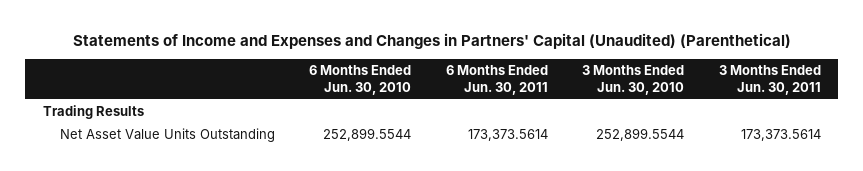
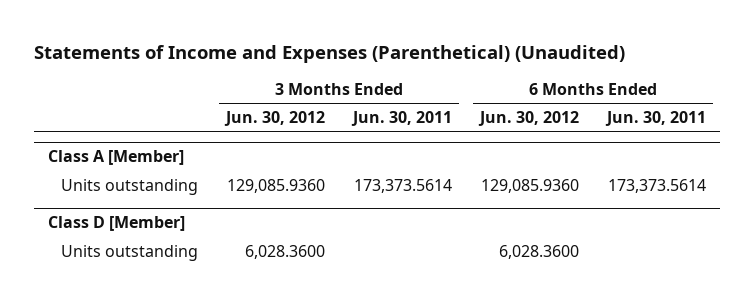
- Statements of Income and Expenses and Changes in Partners' Capital (Unaudited) (Parenthetical)
+ Statements of Income and Expenses (Parenthetical) (Unaudited)
- | 6 Months Ended Jun. 30, 2010 | 6 Months Ended Jun. 30, 2011 | 3 Months Ended Jun. 30, 2010 | 3 Months Ended Jun. 30, 2011
+ | 3 Months Ended Jun. 30, 2012 | 3 Months Ended Jun. 30, 2011 | 6 Months Ended Jun. 30, 2012 | 6 Months Ended Jun. 30, 2011
- Trading Results
- Net Asset Value Units Outstanding | 252,899.5544 | 173,373.5614 | 252,899.5544 | 173,373.5614
+ Class A [Member]
+ Units outstanding | 129,085.9360 | 173,373.5614 | 129,085.9360 | 173,373.5614
+ Class D [Member]
+ Units outstanding | 6,028.3600 | | 6,028.3600 |

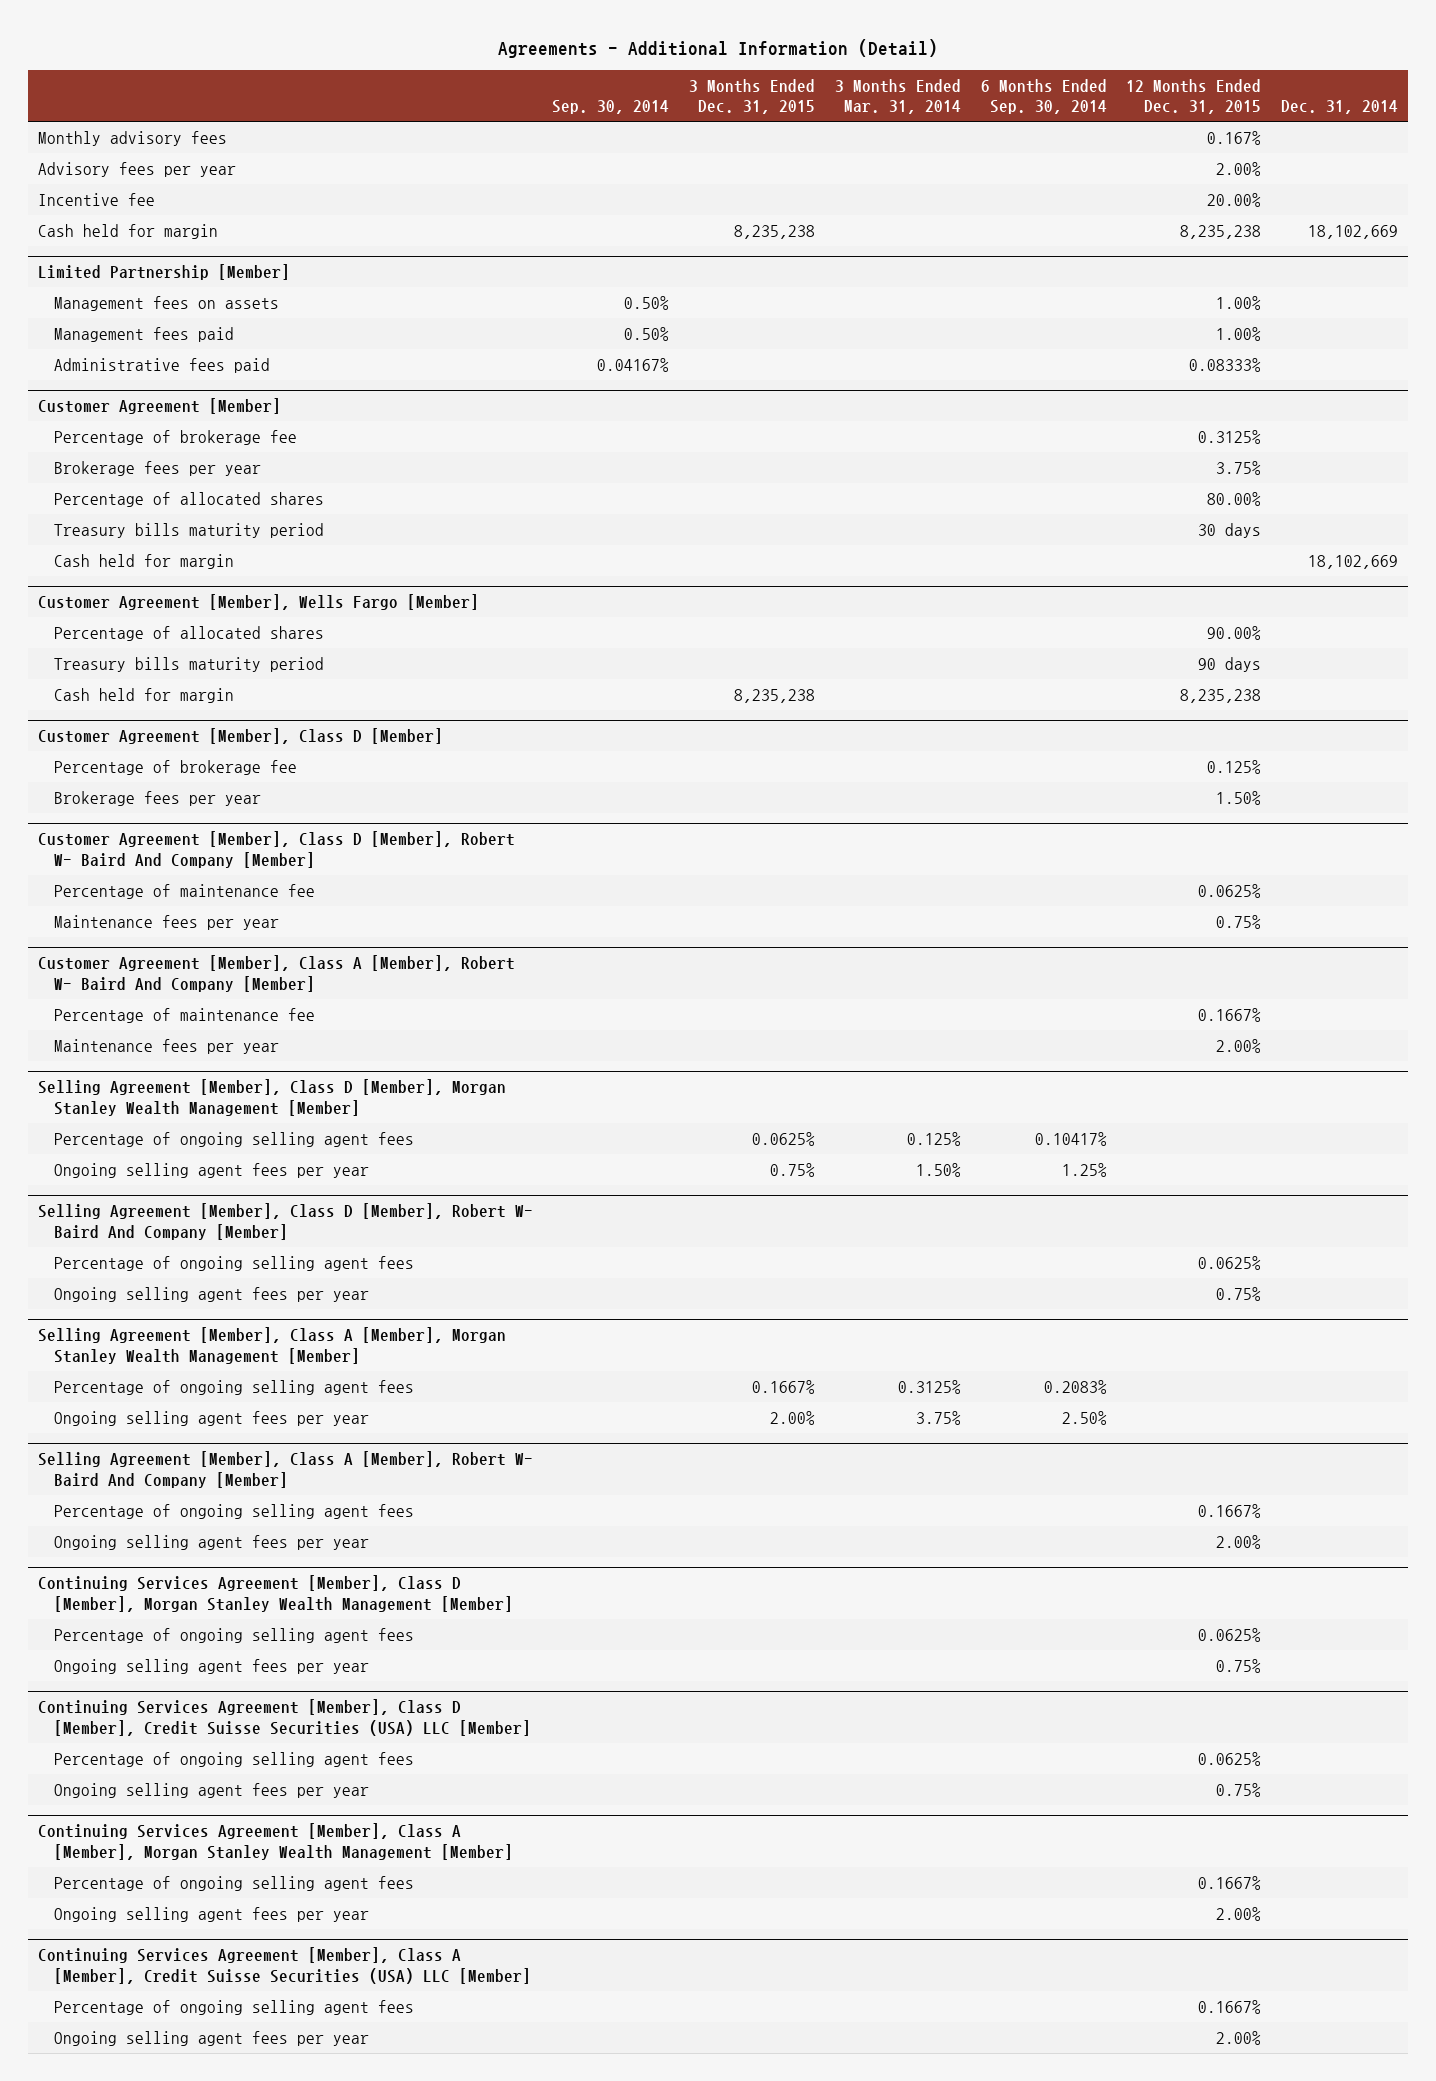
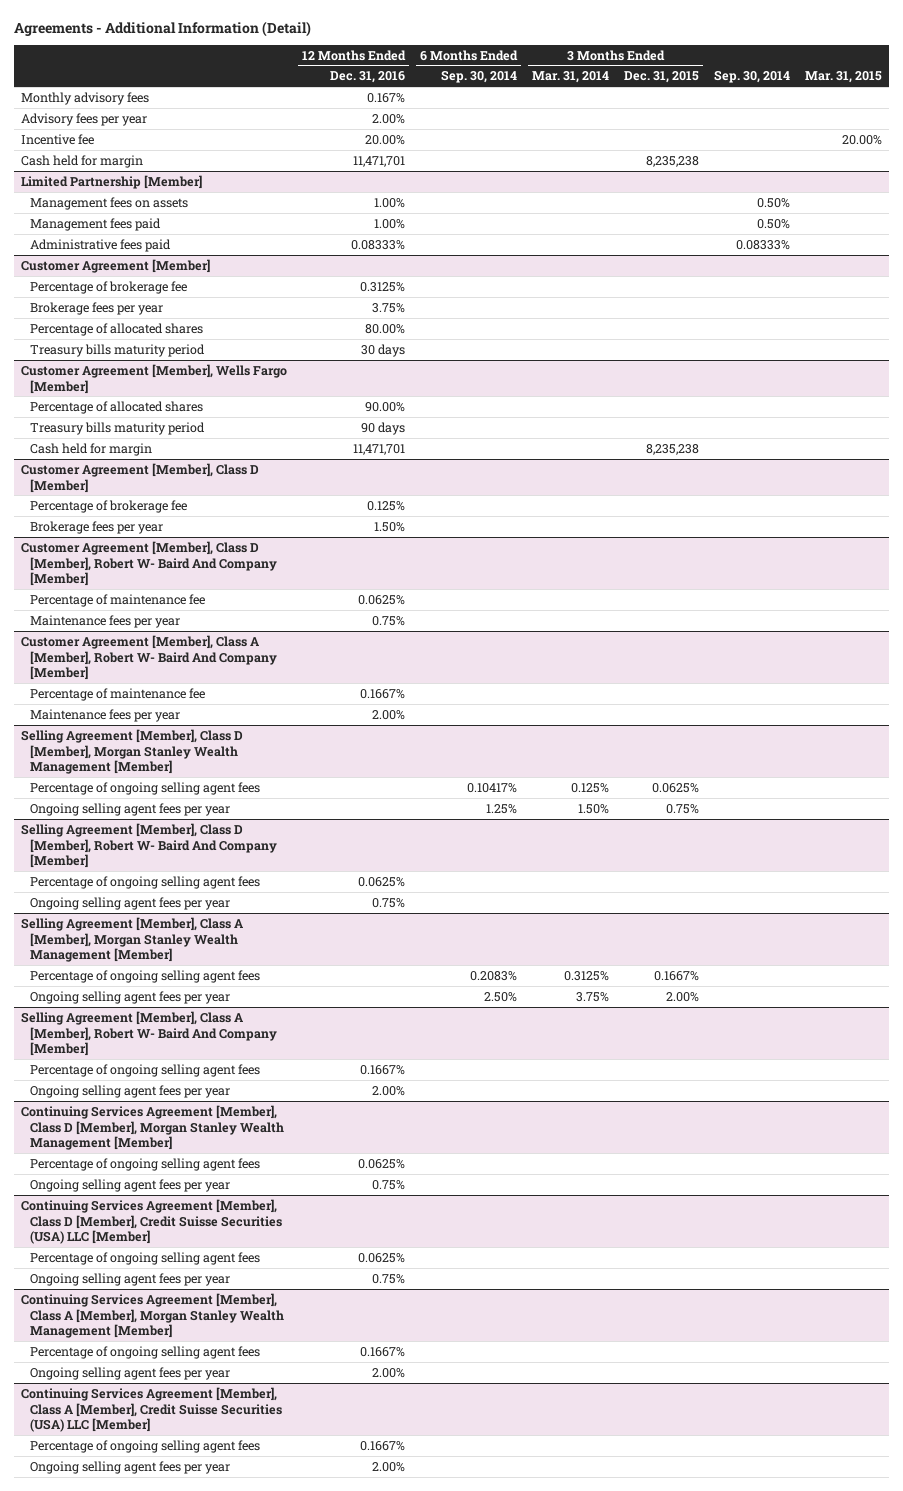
- | Sep. 30, 2014 | 3 Months Ended Dec. 31, 2015 | 3 Months Ended Mar. 31, 2014 | 6 Months Ended Sep. 30, 2014 | 12 Months Ended Dec. 31, 2015 | Dec. 31, 2014
+ | 12 Months Ended Dec. 31, 2016 | 6 Months Ended Sep. 30, 2014 | 3 Months Ended Mar. 31, 2014 | 3 Months Ended Dec. 31, 2015 | Sep. 30, 2014 | Mar. 31, 2015
@ Limited Partnership [Member]
- Administrative fees paid | 0.04167% | | | | 0.08333% |
+ Administrative fees paid | 0.08333% | | | | 0.08333% |
@ Customer Agreement [Member]
- Cash held for margin | | | | | | 18,102,669

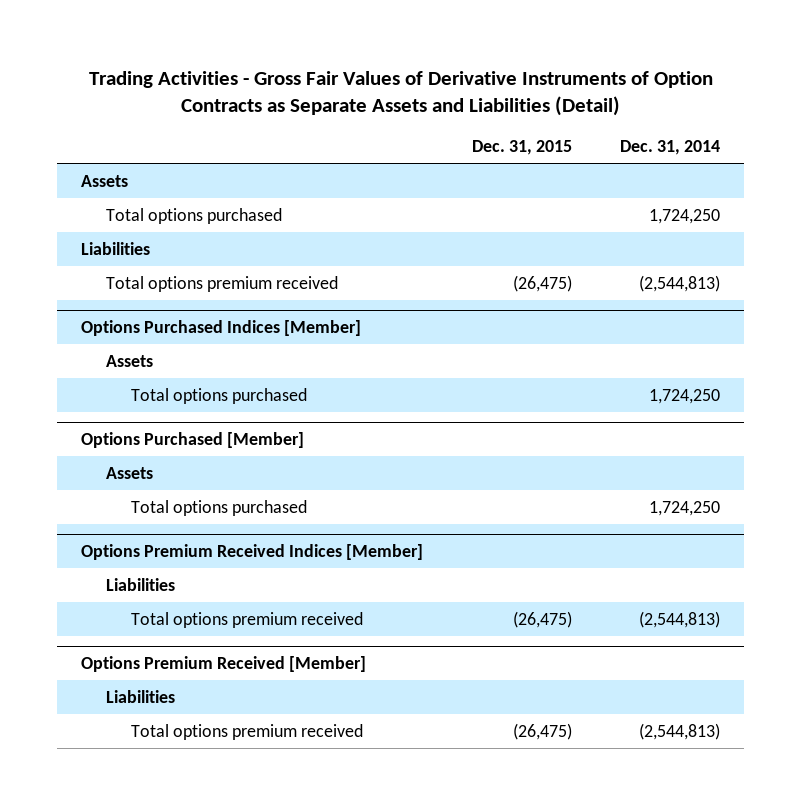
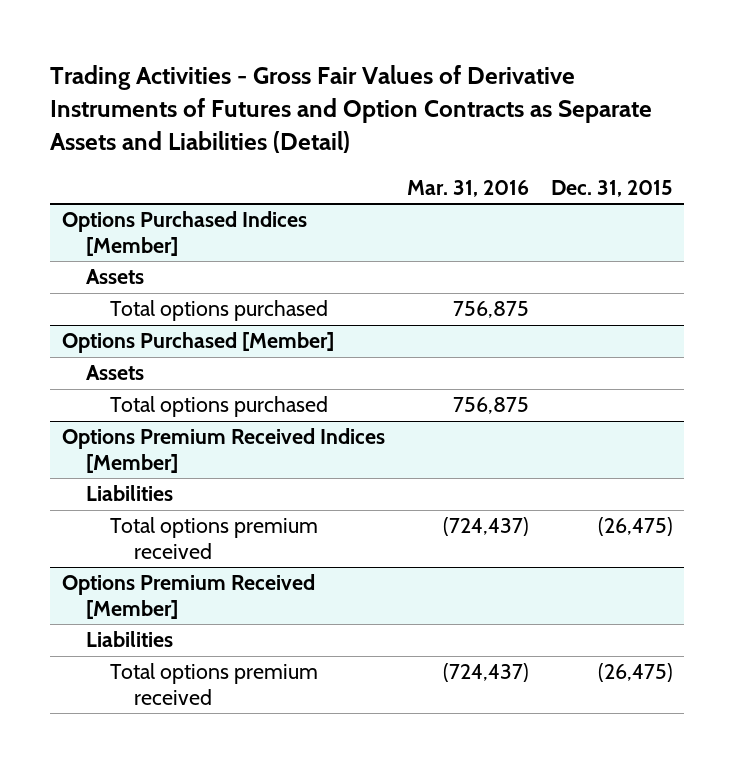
- Trading Activities - Gross Fair Values of Derivative Instruments of Option Contracts as Separate Assets and Liabilities (Detail)
+ Trading Activities - Gross Fair Values of Derivative Instruments of Futures and Option Contracts as Separate Assets and Liabilities (Detail)
- | Dec. 31, 2015 | Dec. 31, 2014
+ | Mar. 31, 2016 | Dec. 31, 2015
- Assets
- Total options purchased | | 1,724,250
- Liabilities
- Total options premium received | (26,475) | (2,544,813)

